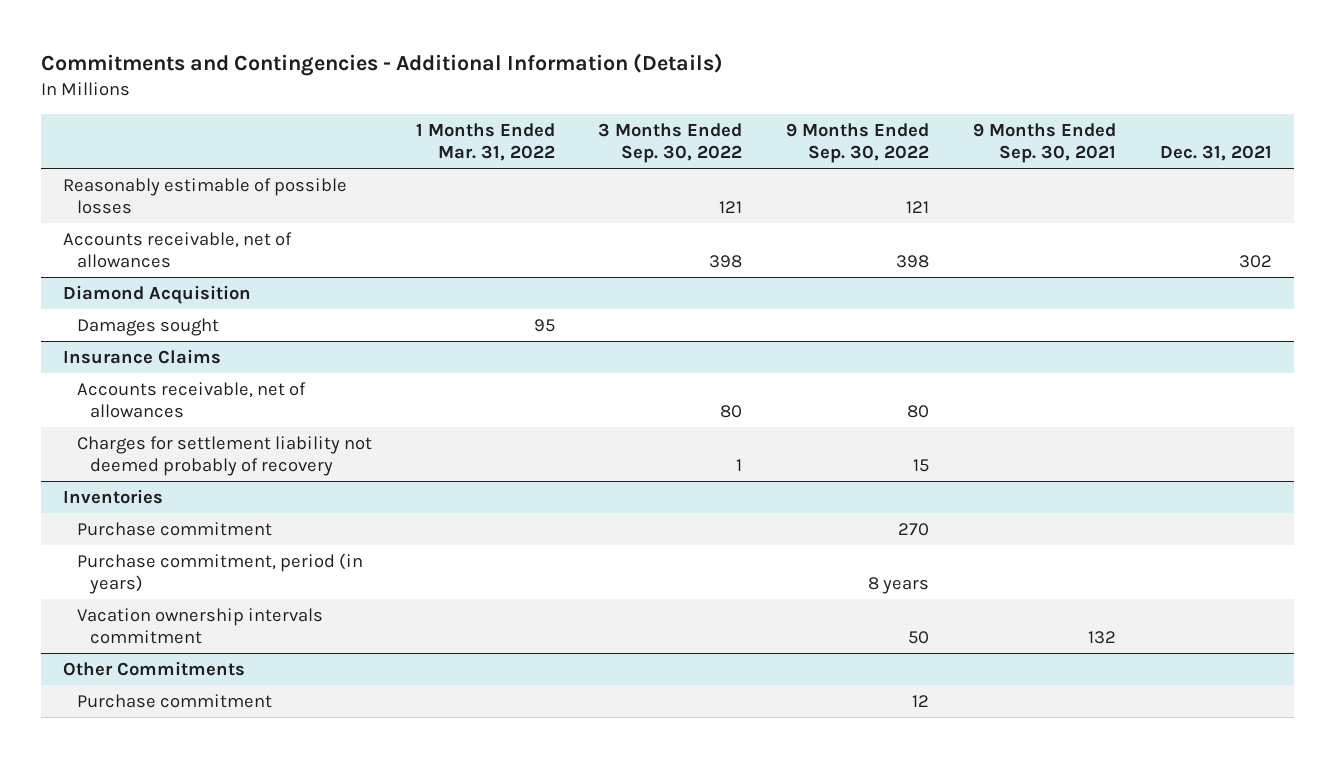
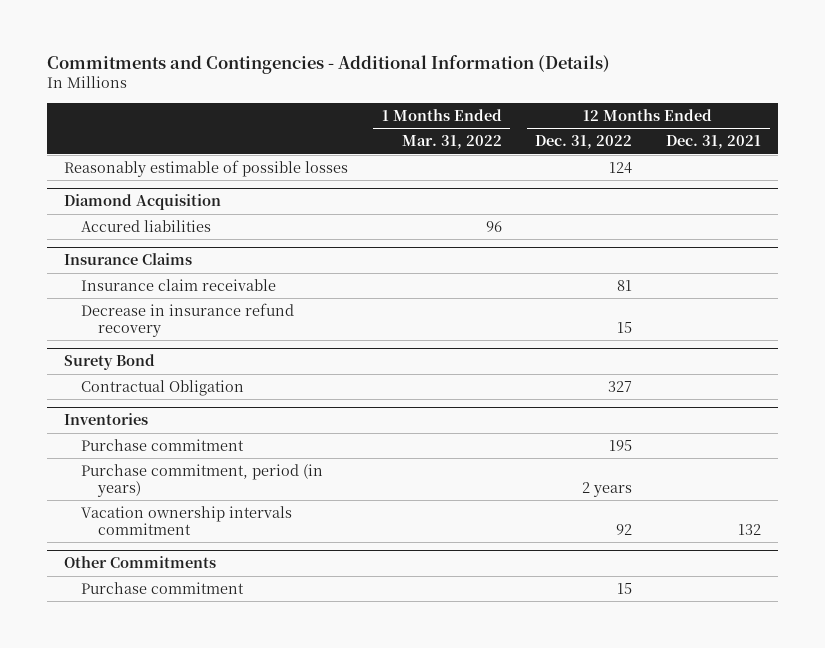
- | 1 Months Ended Mar. 31, 2022 | 3 Months Ended Sep. 30, 2022 | 9 Months Ended Sep. 30, 2022 | 9 Months Ended Sep. 30, 2021 | Dec. 31, 2021
+ | 1 Months Ended Mar. 31, 2022 | 12 Months Ended Dec. 31, 2022 | 12 Months Ended Dec. 31, 2021
- Accounts receivable, net of allowances | | 398 | 398 | | 302
@ Diamond Acquisition
- Damages sought | 95 | | | |
+ Accured liabilities | 96 | |
@ Insurance Claims
- Accounts receivable, net of allowances | | 80 | 80 | |
- Charges for settlement liability not deemed probably of recovery | | 1 | 15 | |
+ Insurance claim receivable | | 81 |
+ Decrease in insurance refund recovery | | 15 |
+ Surety Bond
+ Contractual Obligation | | 327 |

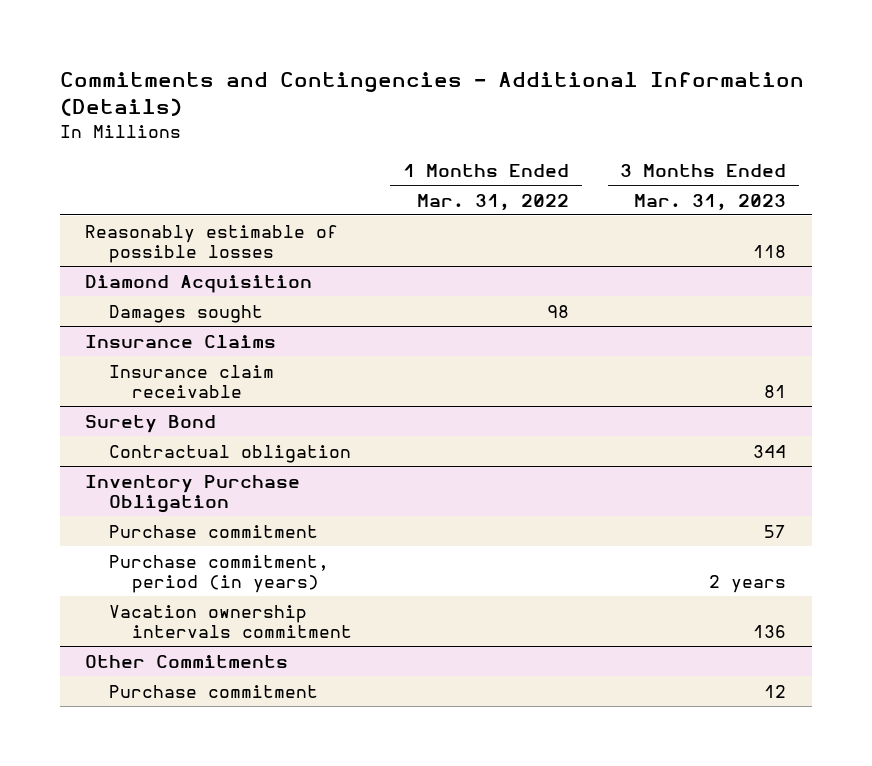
- | 1 Months Ended Mar. 31, 2022 | 12 Months Ended Dec. 31, 2022 | 12 Months Ended Dec. 31, 2021
+ | 1 Months Ended Mar. 31, 2022 | 3 Months Ended Mar. 31, 2023
@ Diamond Acquisition
- Accured liabilities | 96 | |
+ Damages sought | 98 |
@ Insurance Claims
- Decrease in insurance refund recovery | | 15 |
@ Surety Bond
- Contractual Obligation | | 327 |
- Inventories
@ Surety Bond
+ Contractual obligation | | 344
+ Inventory Purchase Obligation

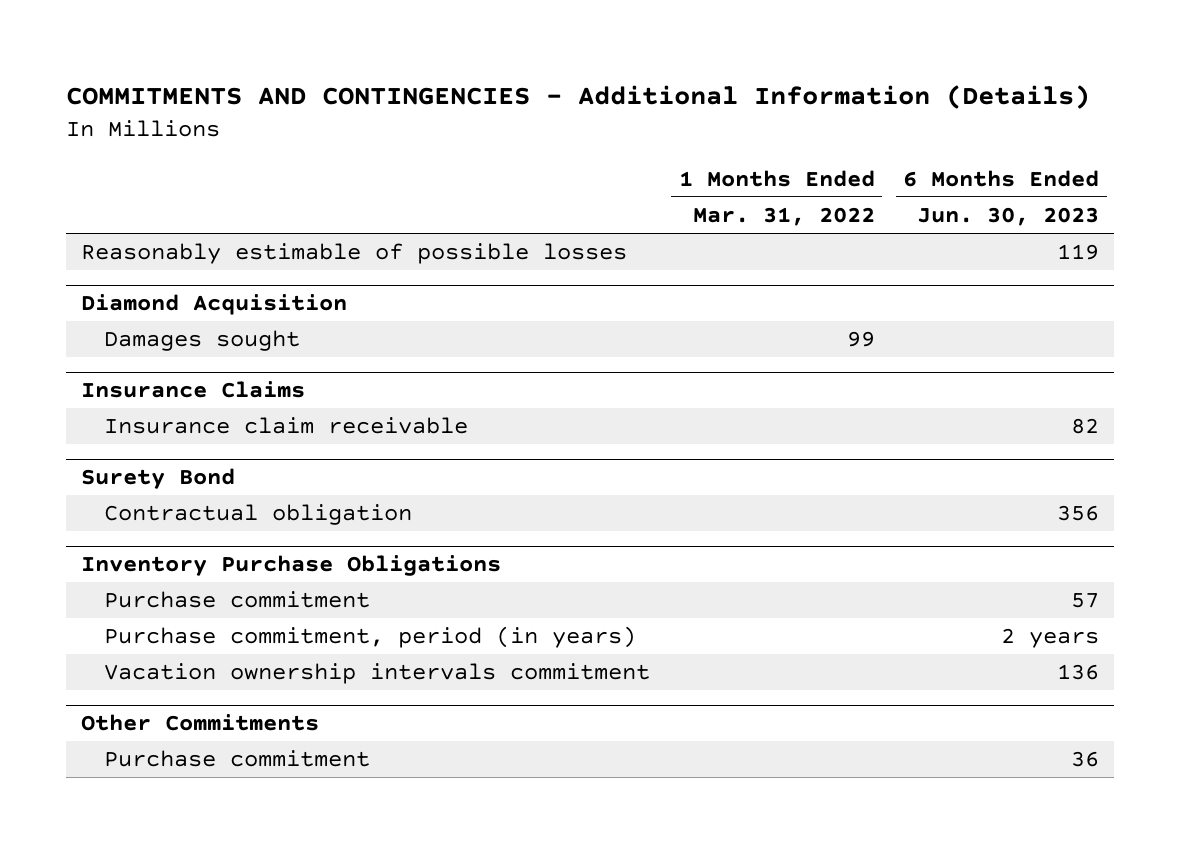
- Commitments and Contingencies - Additional Information (Details)
+ COMMITMENTS AND CONTINGENCIES - Additional Information (Details)
- | 1 Months Ended Mar. 31, 2022 | 3 Months Ended Mar. 31, 2023
+ | 1 Months Ended Mar. 31, 2022 | 6 Months Ended Jun. 30, 2023
@ Diamond Acquisition
- Damages sought | 98 |
+ Damages sought | 99 |
- Inventory Purchase Obligation
+ Inventory Purchase Obligations

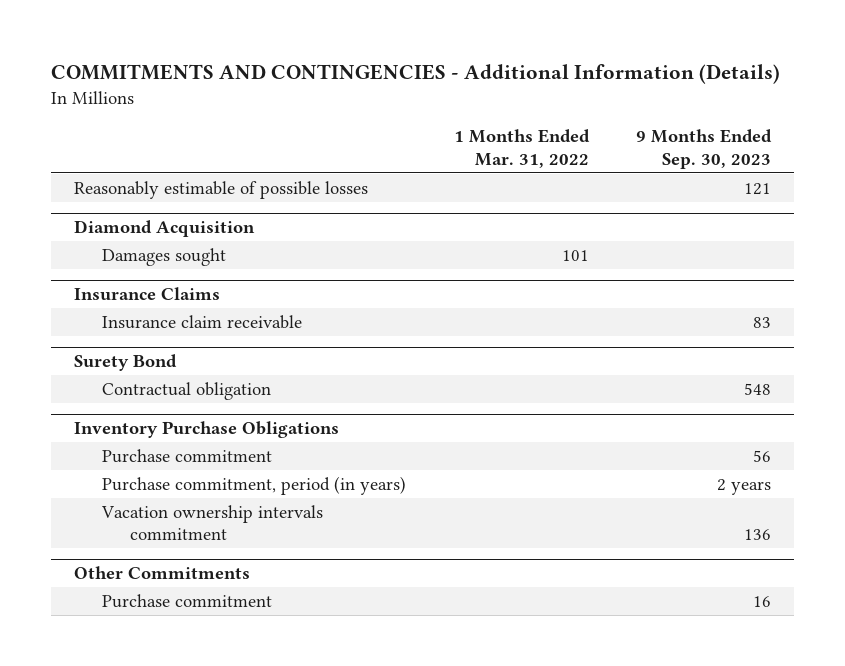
- | 1 Months Ended Mar. 31, 2022 | 6 Months Ended Jun. 30, 2023
+ | 1 Months Ended Mar. 31, 2022 | 9 Months Ended Sep. 30, 2023
@ Diamond Acquisition
- Damages sought | 99 |
+ Damages sought | 101 |

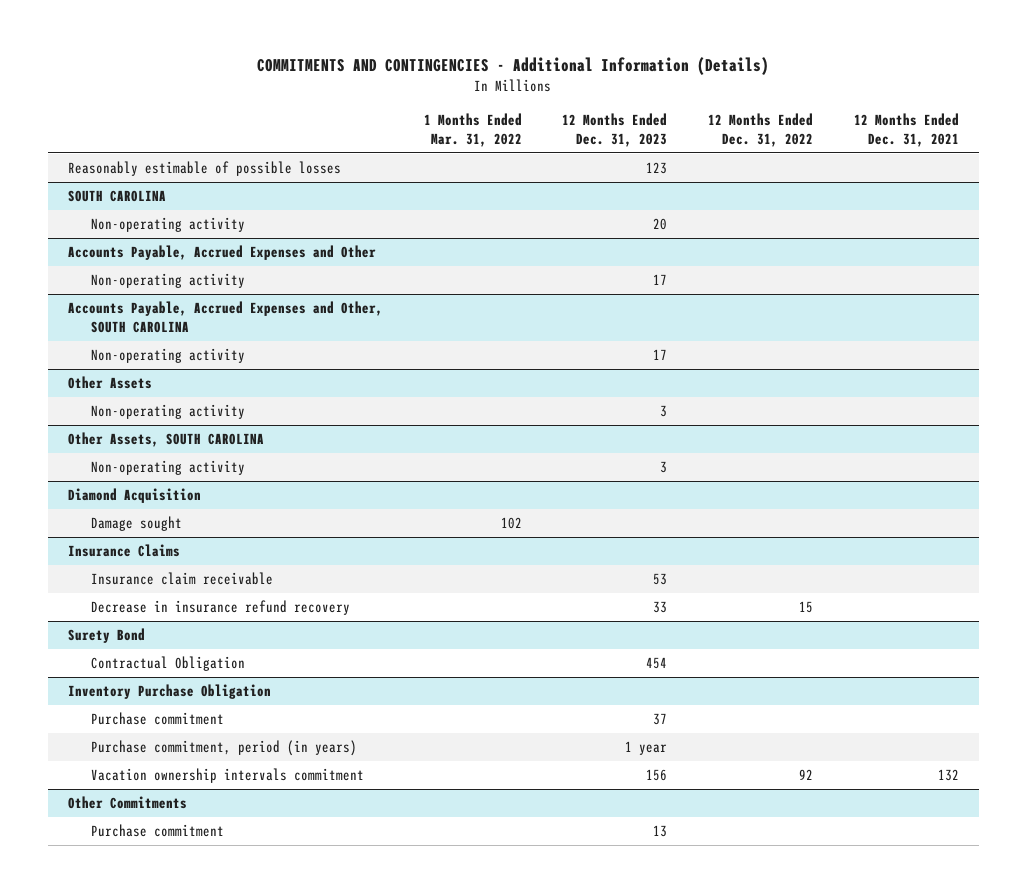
- | 1 Months Ended Mar. 31, 2022 | 9 Months Ended Sep. 30, 2023
+ | 1 Months Ended Mar. 31, 2022 | 12 Months Ended Dec. 31, 2023 | 12 Months Ended Dec. 31, 2022 | 12 Months Ended Dec. 31, 2021
+ SOUTH CAROLINA
+ Non-operating activity | | 20 | |
+ Accounts Payable, Accrued Expenses and Other
+ Non-operating activity | | 17 | |
+ Accounts Payable, Accrued Expenses and Other, SOUTH CAROLINA
+ Non-operating activity | | 17 | |
+ Other Assets
+ Non-operating activity | | 3 | |
+ Other Assets, SOUTH CAROLINA
+ Non-operating activity | | 3 | |
@ Diamond Acquisition
- Damages sought | 101 |
+ Damage sought | 102 | | |
@ Insurance Claims
+ Decrease in insurance refund recovery | | 33 | 15 |
@ Surety Bond
- Contractual obligation | | 548
- Inventory Purchase Obligations
@ Surety Bond
+ Contractual Obligation | | 454 | |
+ Inventory Purchase Obligation

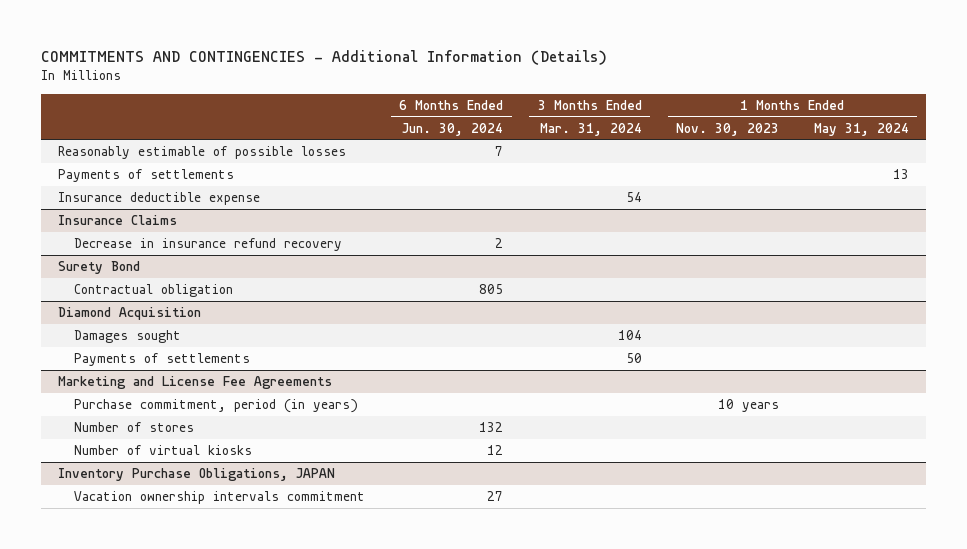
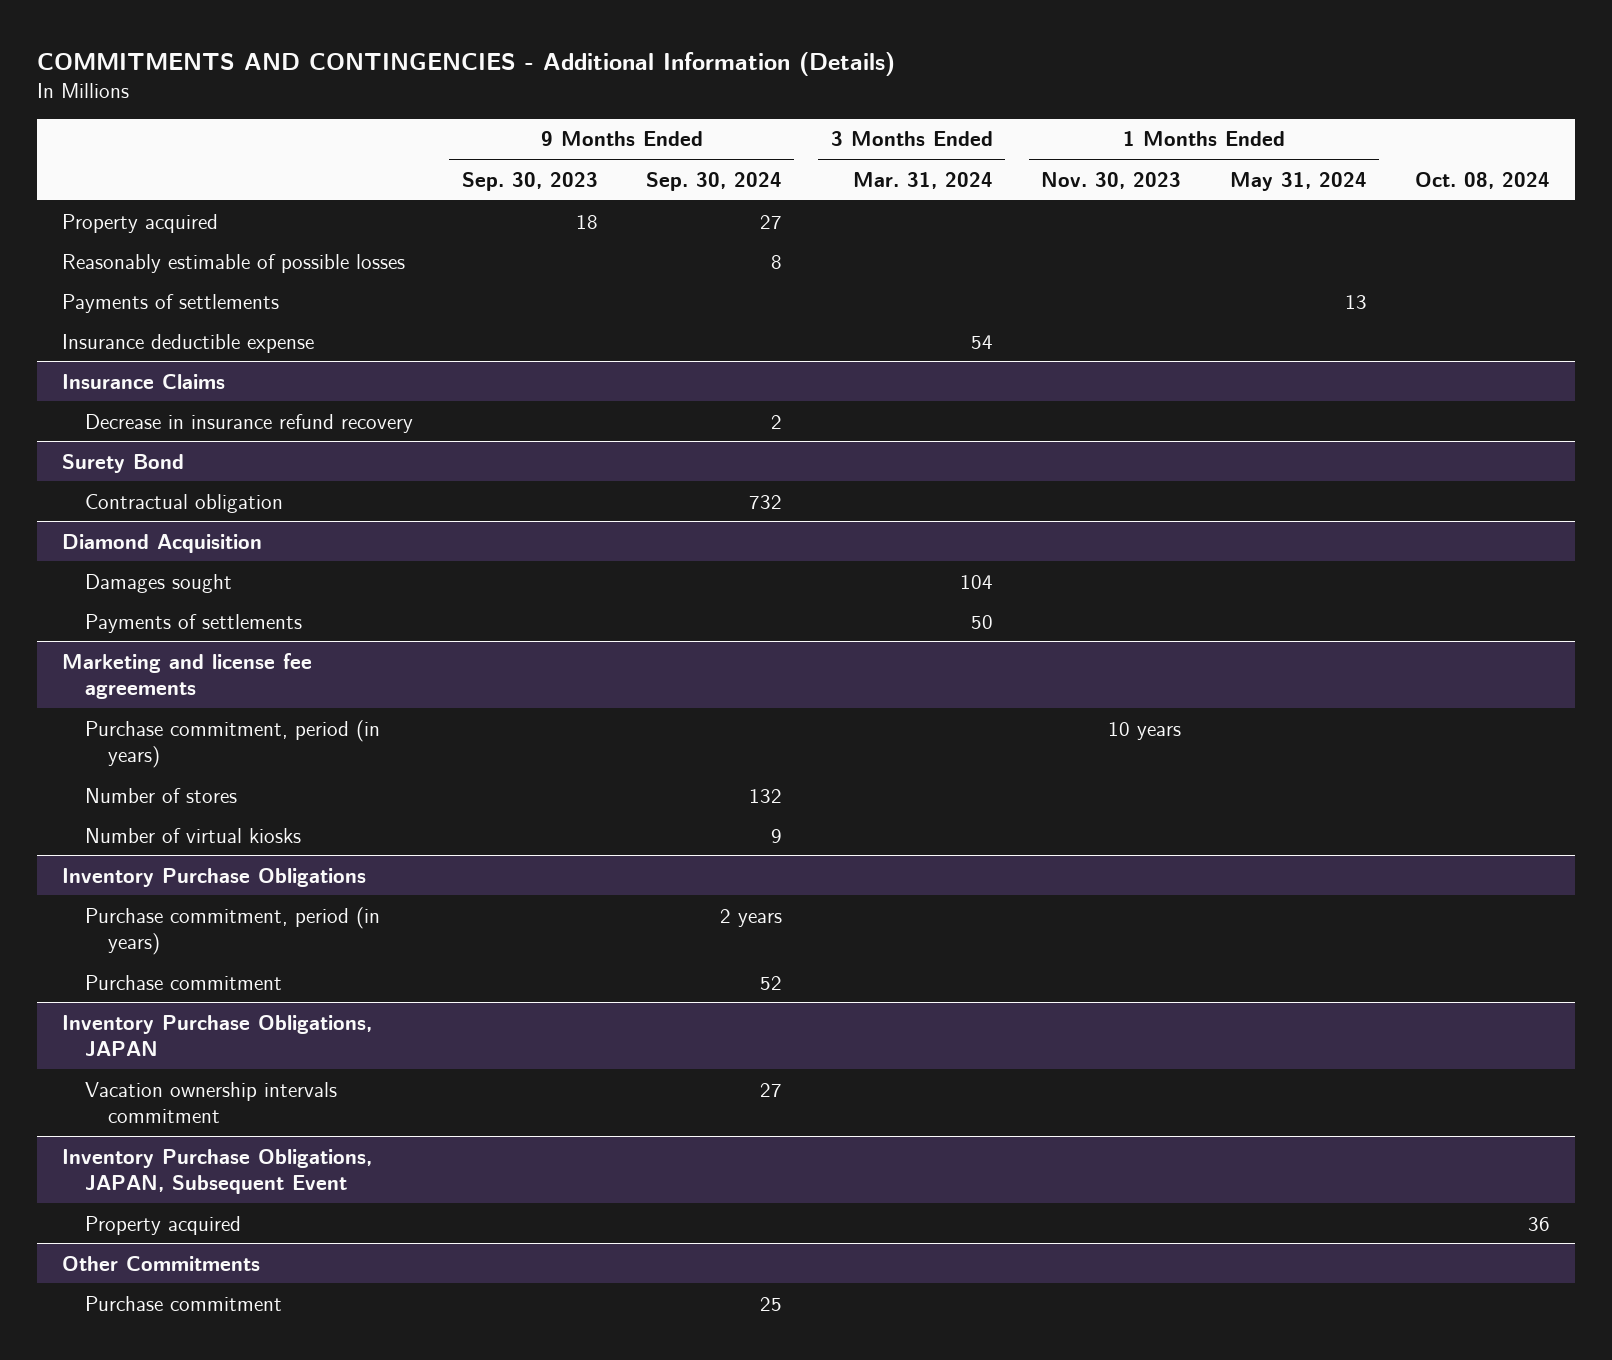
- | 6 Months Ended Jun. 30, 2024 | 3 Months Ended Mar. 31, 2024 | 1 Months Ended Nov. 30, 2023 | 1 Months Ended May 31, 2024
+ | 9 Months Ended Sep. 30, 2023 | 9 Months Ended Sep. 30, 2024 | 3 Months Ended Mar. 31, 2024 | 1 Months Ended Nov. 30, 2023 | 1 Months Ended May 31, 2024 | Oct. 08, 2024
+ Property acquired | 18 | 27 | | | |
- Marketing and License Fee Agreements
+ Marketing and license fee agreements
+ Inventory Purchase Obligations
+ Purchase commitment, period (in years) | | 2 years | | | |
+ Purchase commitment | | 52 | | | |
+ Inventory Purchase Obligations, JAPAN, Subsequent Event
+ Property acquired | | | | | | 36
+ Other Commitments
+ Purchase commitment | | 25 | | | |

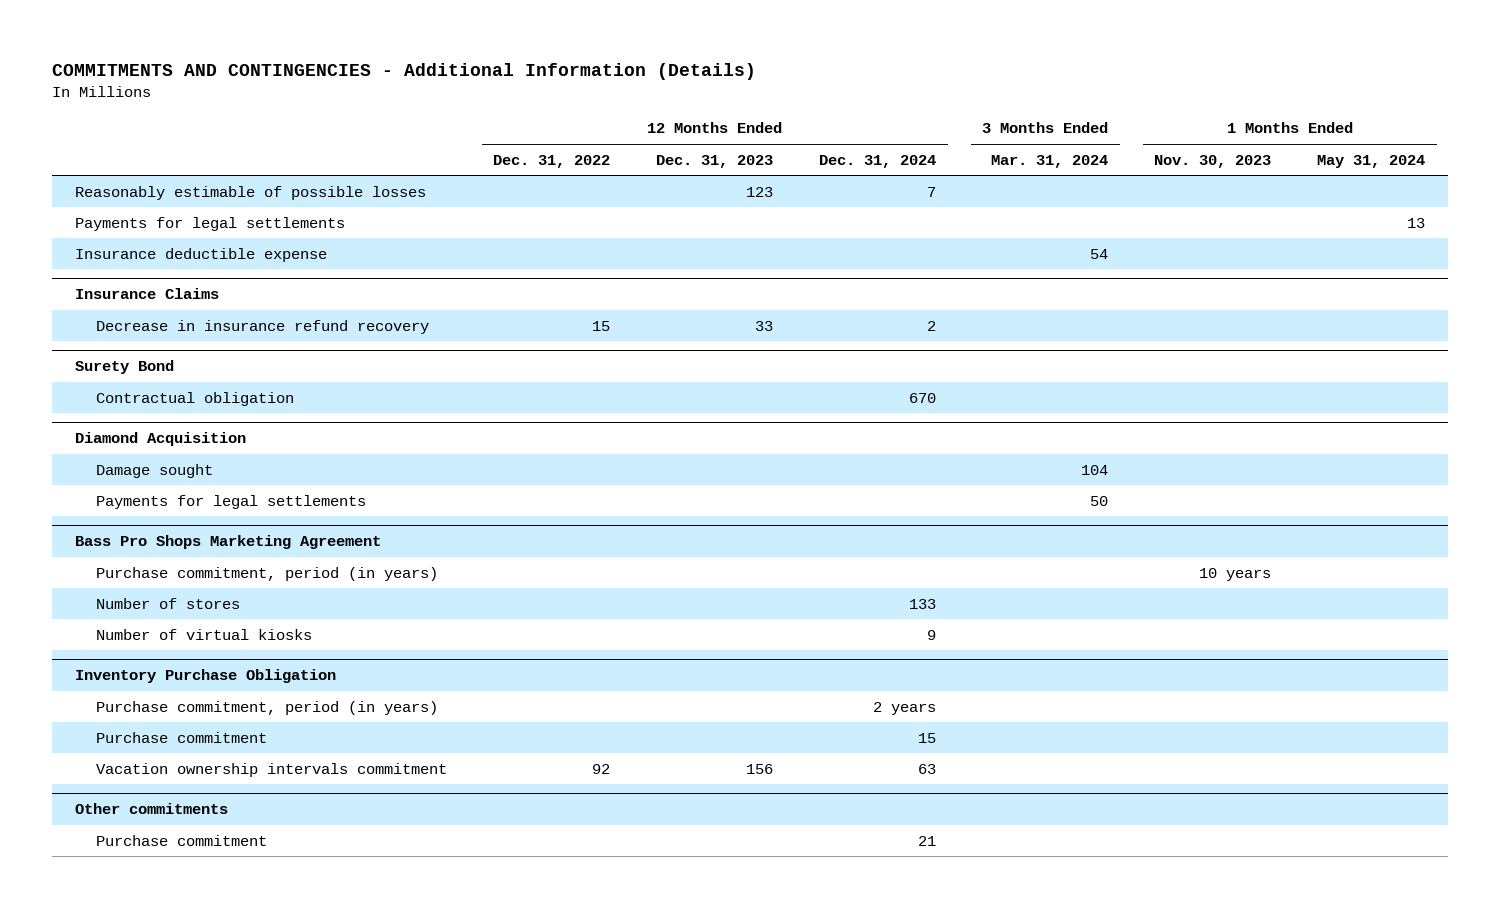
- | 9 Months Ended Sep. 30, 2023 | 9 Months Ended Sep. 30, 2024 | 3 Months Ended Mar. 31, 2024 | 1 Months Ended Nov. 30, 2023 | 1 Months Ended May 31, 2024 | Oct. 08, 2024
+ | 12 Months Ended Dec. 31, 2022 | 12 Months Ended Dec. 31, 2023 | 12 Months Ended Dec. 31, 2024 | 3 Months Ended Mar. 31, 2024 | 1 Months Ended Nov. 30, 2023 | 1 Months Ended May 31, 2024
- Property acquired | 18 | 27 | | | |
- Payments of settlements | | | | | 13 |
+ Payments for legal settlements | | | | | | 13
@ Diamond Acquisition
- Damages sought | | | 104 | | |
- Payments of settlements | | | 50 | | |
- Marketing and license fee agreements
@ Diamond Acquisition
+ Damage sought | | | | 104 | |
+ Payments for legal settlements | | | | 50 | |
+ Bass Pro Shops Marketing Agreement
- Inventory Purchase Obligations
+ Inventory Purchase Obligation
- Inventory Purchase Obligations, JAPAN
- Vacation ownership intervals commitment | | 27 | | | |
- Inventory Purchase Obligations, JAPAN, Subsequent Event
- Property acquired | | | | | | 36
- Other Commitments
+ Vacation ownership intervals commitment | 92 | 156 | 63 | | |
+ Other commitments

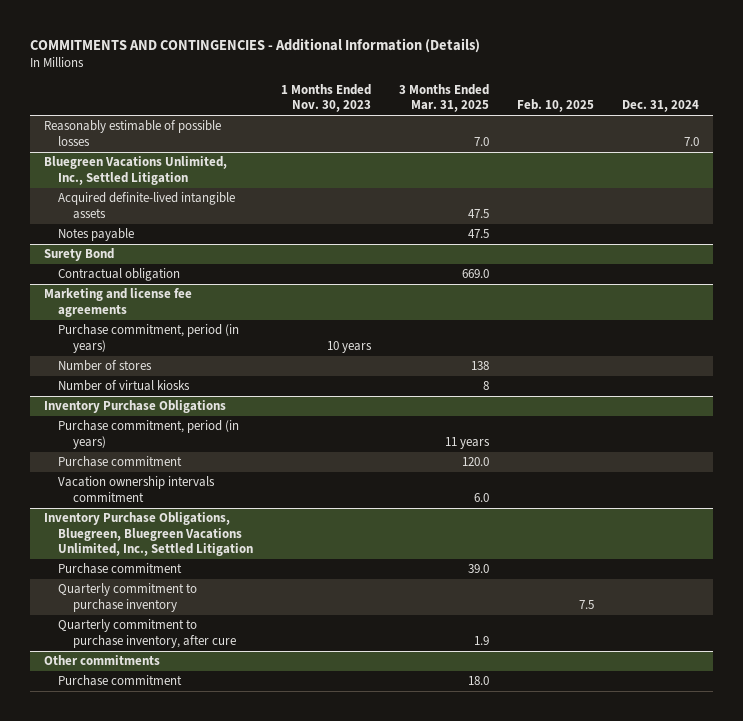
- | 12 Months Ended Dec. 31, 2022 | 12 Months Ended Dec. 31, 2023 | 12 Months Ended Dec. 31, 2024 | 3 Months Ended Mar. 31, 2024 | 1 Months Ended Nov. 30, 2023 | 1 Months Ended May 31, 2024
+ | 1 Months Ended Nov. 30, 2023 | 3 Months Ended Mar. 31, 2025 | Feb. 10, 2025 | Dec. 31, 2024
- Payments for legal settlements | | | | | | 13
- Insurance deductible expense | | | | 54 | |
- Insurance Claims
- Decrease in insurance refund recovery | 15 | 33 | 2 | | |
+ Bluegreen Vacations Unlimited, Inc., Settled Litigation
+ Acquired definite-lived intangible assets | | 47.5 | |
+ Notes payable | | 47.5 | |
- Diamond Acquisition
- Damage sought | | | | 104 | |
- Payments for legal settlements | | | | 50 | |
- Bass Pro Shops Marketing Agreement
+ Marketing and license fee agreements
- Inventory Purchase Obligation
+ Inventory Purchase Obligations
+ Inventory Purchase Obligations, Bluegreen, Bluegreen Vacations Unlimited, Inc., Settled Litigation
+ Purchase commitment | | 39.0 | |
+ Quarterly commitment to purchase inventory | | | 7.5 |
+ Quarterly commitment to purchase inventory, after cure | | 1.9 | |

